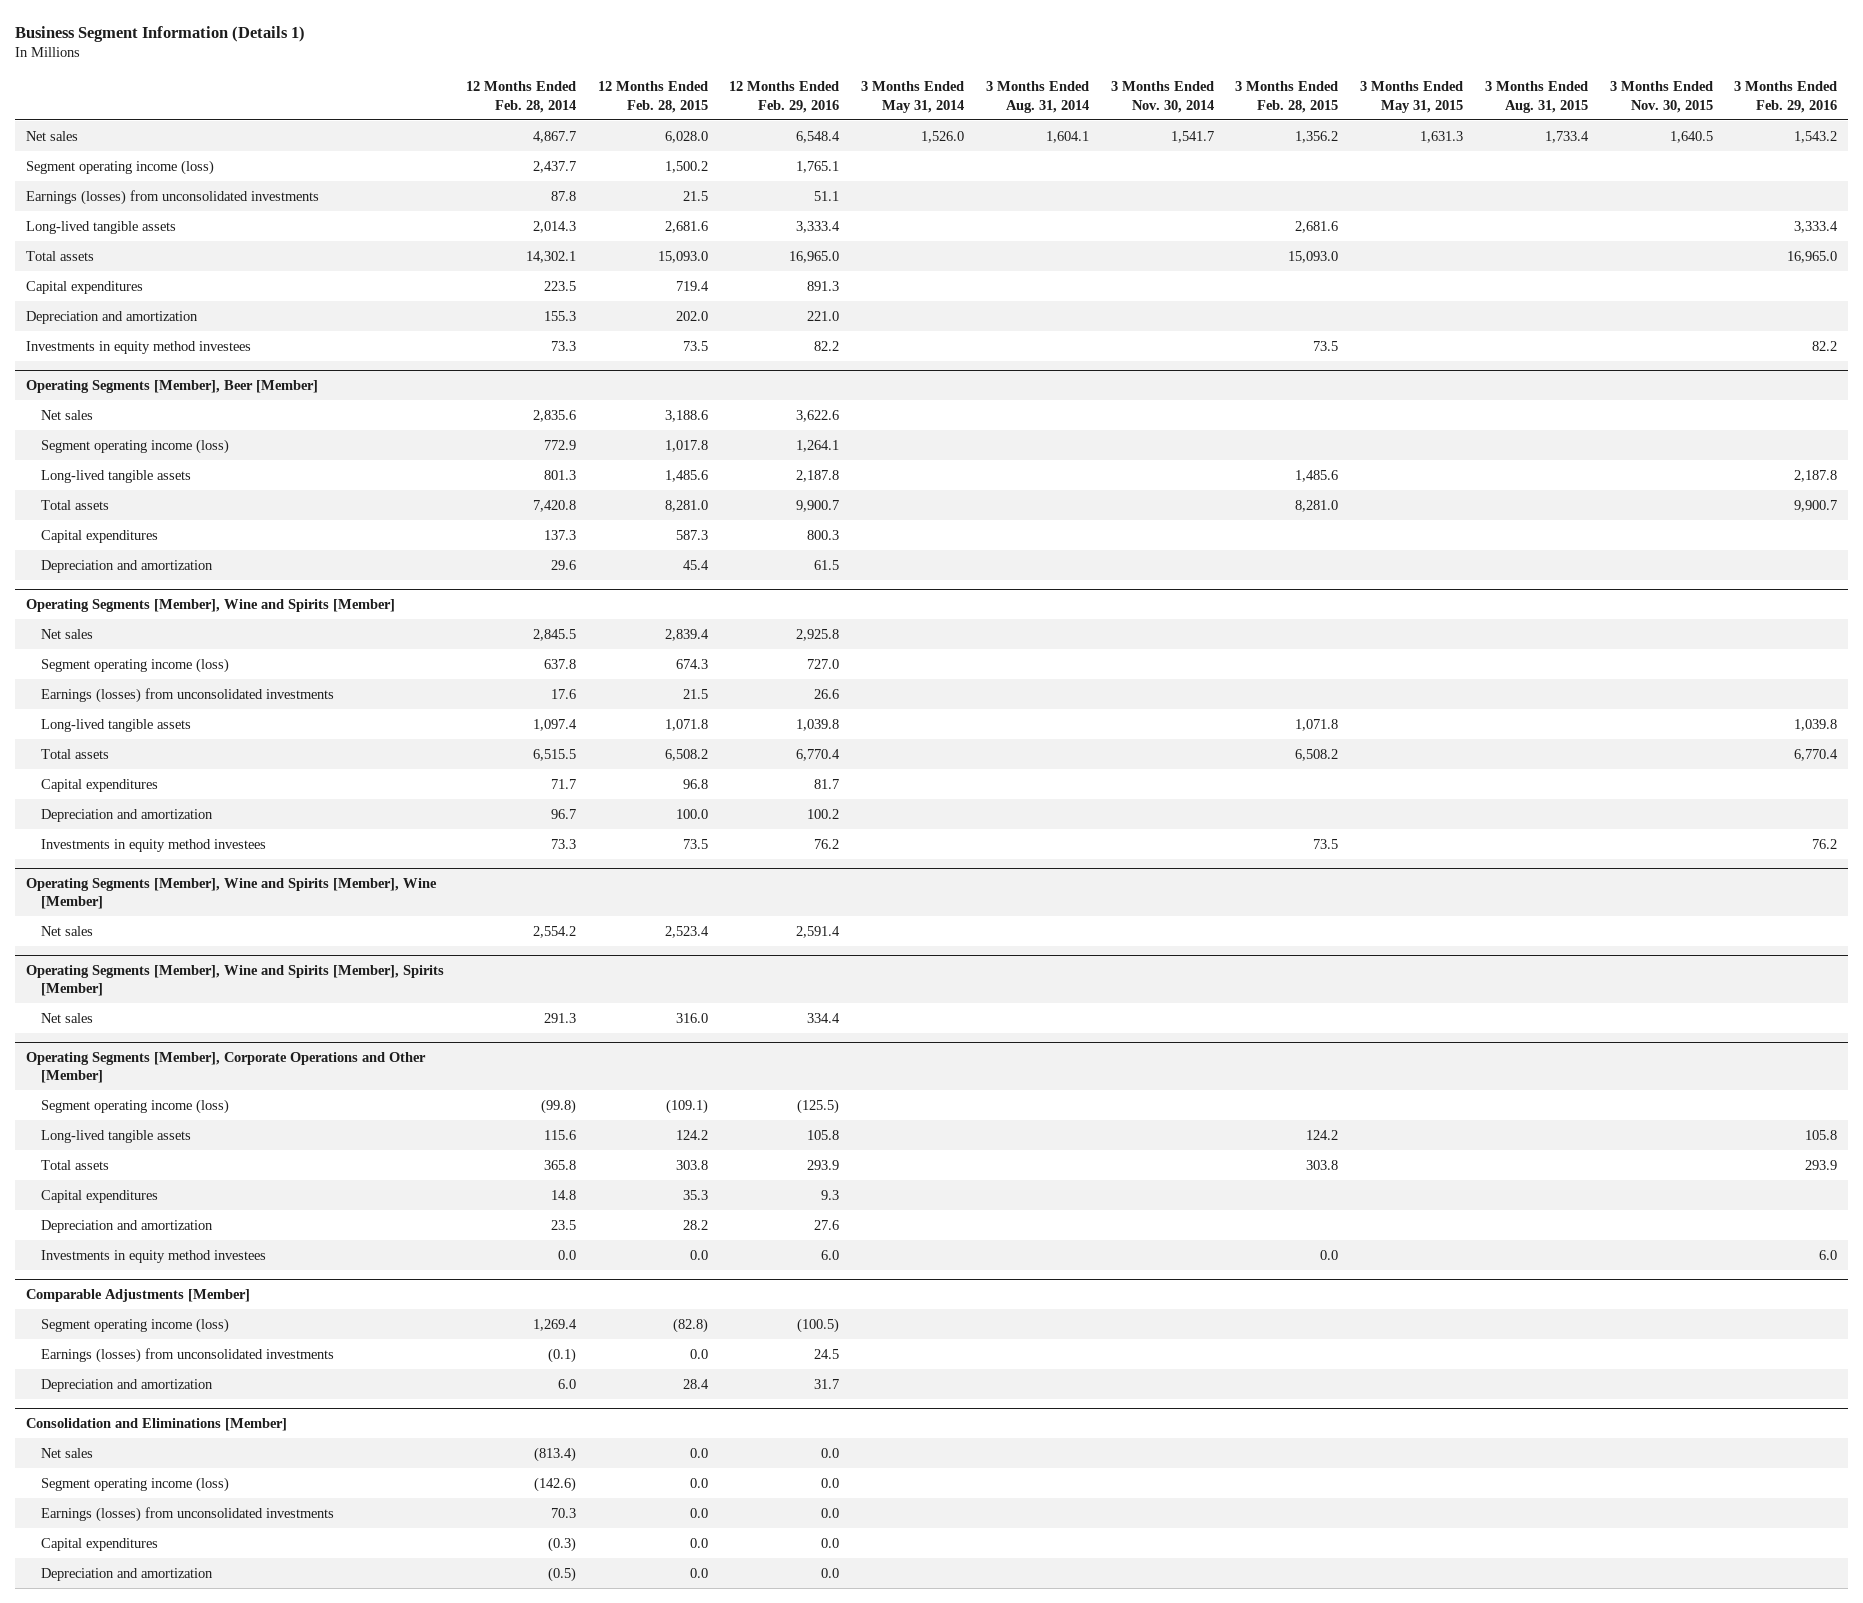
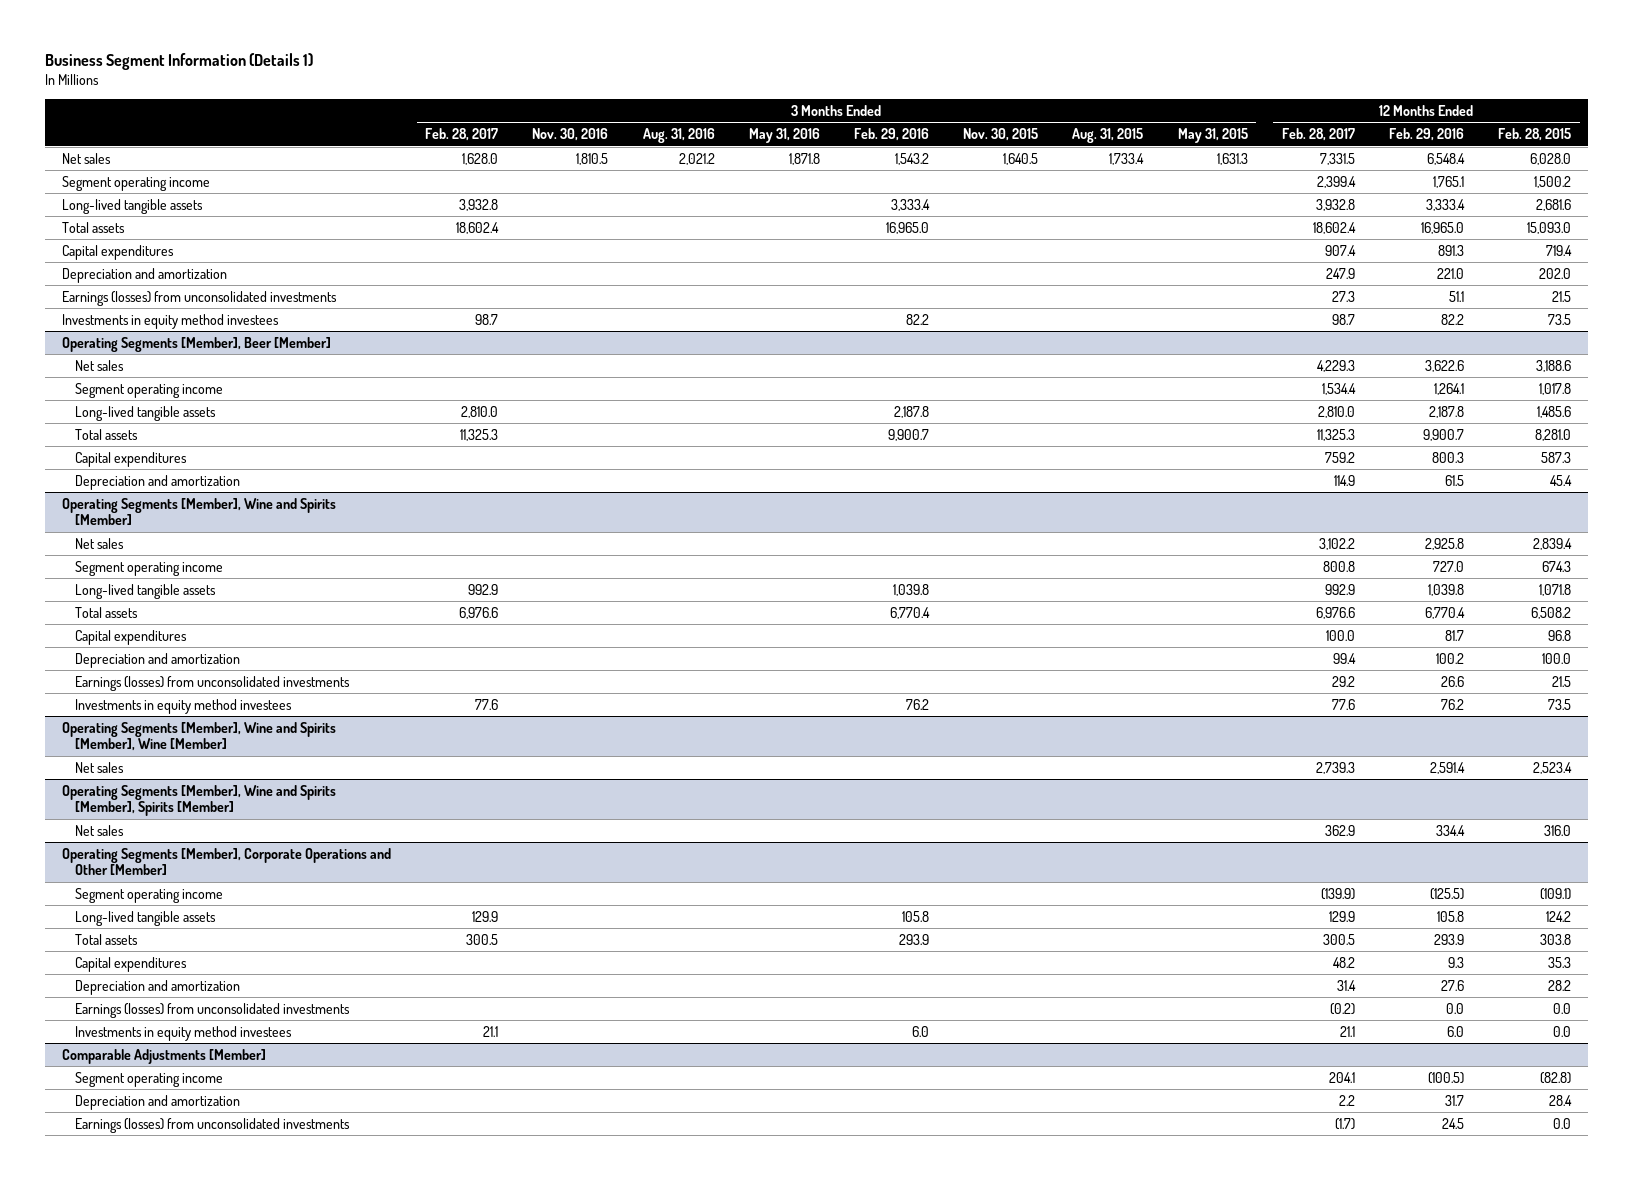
- | 12 Months Ended Feb. 28, 2014 | 12 Months Ended Feb. 28, 2015 | 12 Months Ended Feb. 29, 2016 | 3 Months Ended May 31, 2014 | 3 Months Ended Aug. 31, 2014 | 3 Months Ended Nov. 30, 2014 | 3 Months Ended Feb. 28, 2015 | 3 Months Ended May 31, 2015 | 3 Months Ended Aug. 31, 2015 | 3 Months Ended Nov. 30, 2015 | 3 Months Ended Feb. 29, 2016
+ | 3 Months Ended Feb. 28, 2017 | 3 Months Ended Nov. 30, 2016 | 3 Months Ended Aug. 31, 2016 | 3 Months Ended May 31, 2016 | 3 Months Ended Feb. 29, 2016 | 3 Months Ended Nov. 30, 2015 | 3 Months Ended Aug. 31, 2015 | 3 Months Ended May 31, 2015 | 12 Months Ended Feb. 28, 2017 | 12 Months Ended Feb. 29, 2016 | 12 Months Ended Feb. 28, 2015
- Segment operating income (loss) | 2,437.7 | 1,500.2 | 1,765.1 | | | | | | | |
+ Segment operating income | | | | | | | | | 2,399.4 | 1,765.1 | 1,500.2
moved down: Earnings (losses) from unconsolidated investments | | | | | | | | | 27.3 | 51.1 | 21.5
@ Operating Segments [Member], Beer [Member]
- Segment operating income (loss) | 772.9 | 1,017.8 | 1,264.1 | | | | | | | |
+ Segment operating income | | | | | | | | | 1,534.4 | 1,264.1 | 1,017.8
@ Operating Segments [Member], Wine and Spirits [Member]
- Segment operating income (loss) | 637.8 | 674.3 | 727.0 | | | | | | | |
+ Segment operating income | | | | | | | | | 800.8 | 727.0 | 674.3
moved down: Earnings (losses) from unconsolidated investments | | | | | | | | | 29.2 | 26.6 | 21.5
@ Operating Segments [Member], Corporate Operations and Other [Member]
- Segment operating income (loss) | (99.8) | (109.1) | (125.5) | | | | | | | |
+ Segment operating income | | | | | | | | | (139.9) | (125.5) | (109.1)
+ Earnings (losses) from unconsolidated investments | | | | | | | | | (0.2) | 0.0 | 0.0
@ Comparable Adjustments [Member]
- Segment operating income (loss) | 1,269.4 | (82.8) | (100.5) | | | | | | | |
+ Segment operating income | | | | | | | | | 204.1 | (100.5) | (82.8)
- Consolidation and Eliminations [Member]
- Net sales | (813.4) | 0.0 | 0.0 | | | | | | | |
- Segment operating income (loss) | (142.6) | 0.0 | 0.0 | | | | | | | |
- Earnings (losses) from unconsolidated investments | 70.3 | 0.0 | 0.0 | | | | | | | |
- Capital expenditures | (0.3) | 0.0 | 0.0 | | | | | | | |
- Depreciation and amortization | (0.5) | 0.0 | 0.0 | | | | | | | |
@ Comparable Adjustments [Member]
moved down: Earnings (losses) from unconsolidated investments | | | | | | | | | (1.7) | 24.5 | 0.0

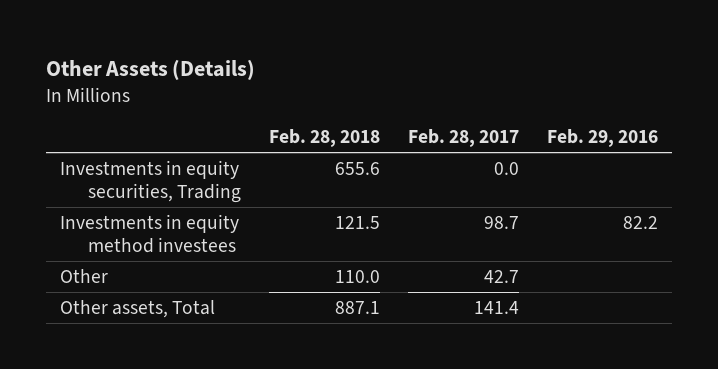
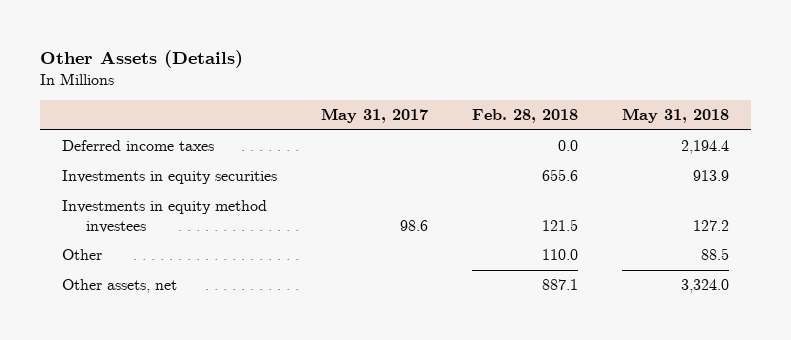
- | Feb. 28, 2018 | Feb. 28, 2017 | Feb. 29, 2016
+ | May 31, 2017 | Feb. 28, 2018 | May 31, 2018
- Investments in equity securities, Trading | 655.6 | 0.0 |
+ Deferred income taxes | | 0.0 | 2,194.4
+ Investments in equity securities | | 655.6 | 913.9
- Other assets, Total | 887.1 | 141.4 |
+ Other assets, net | | 887.1 | 3,324.0

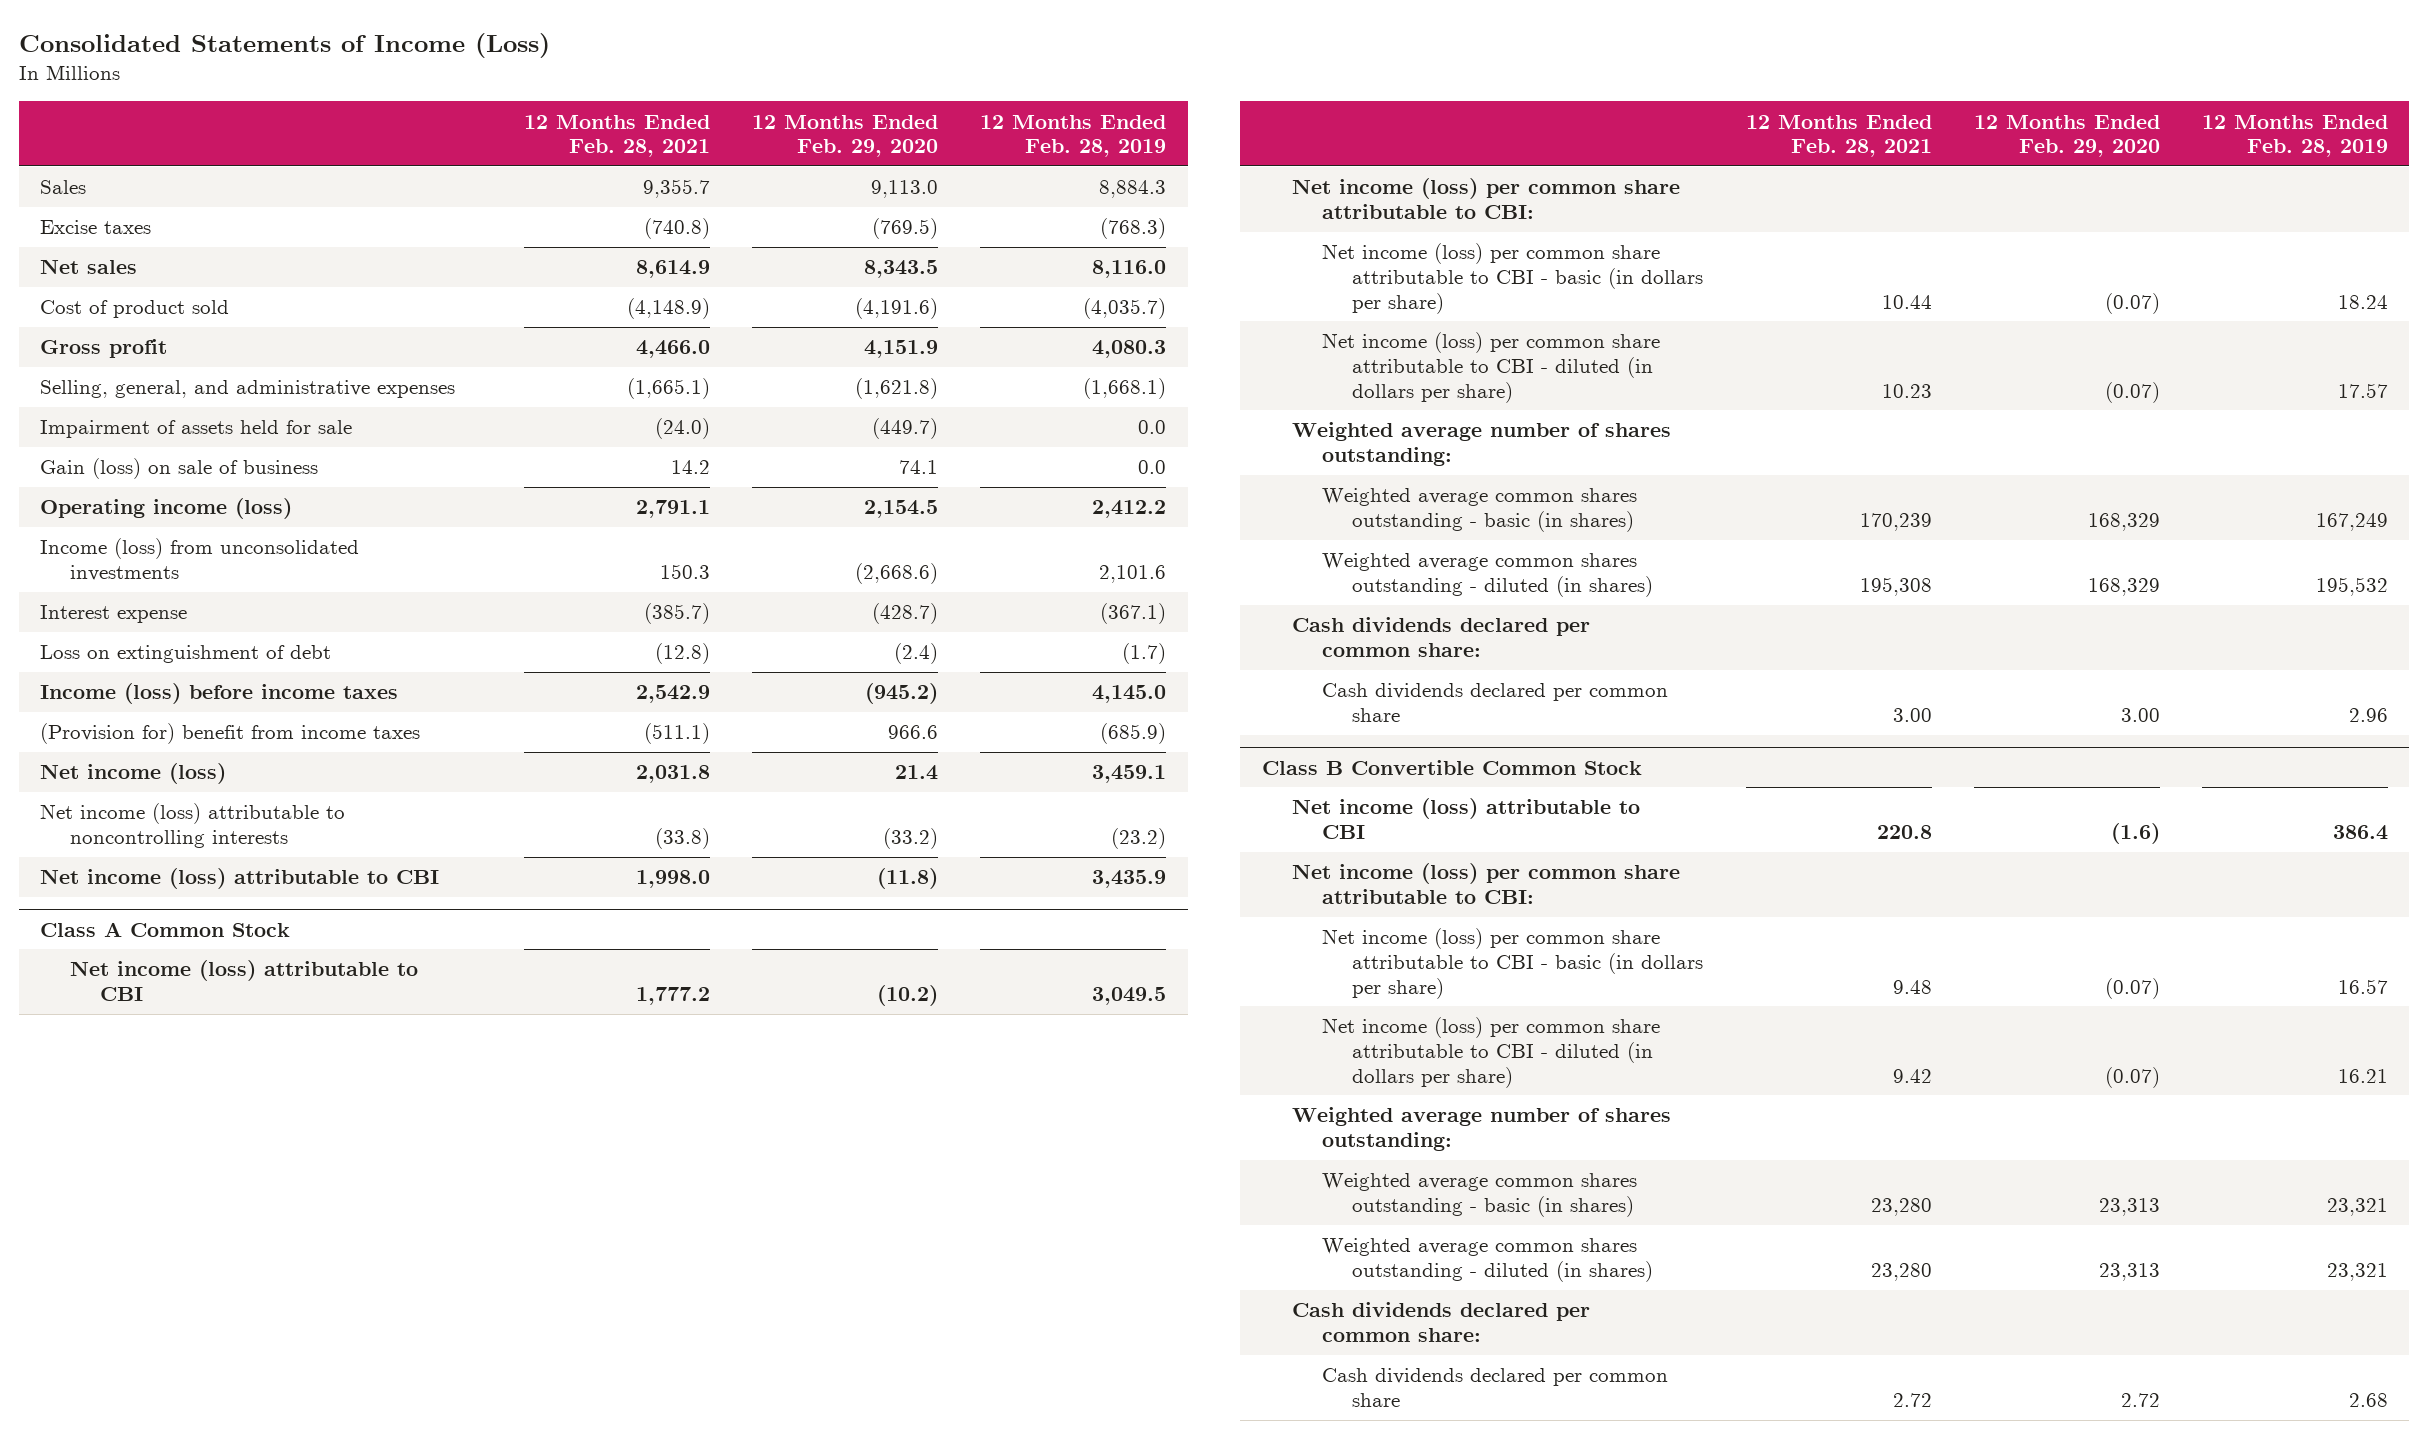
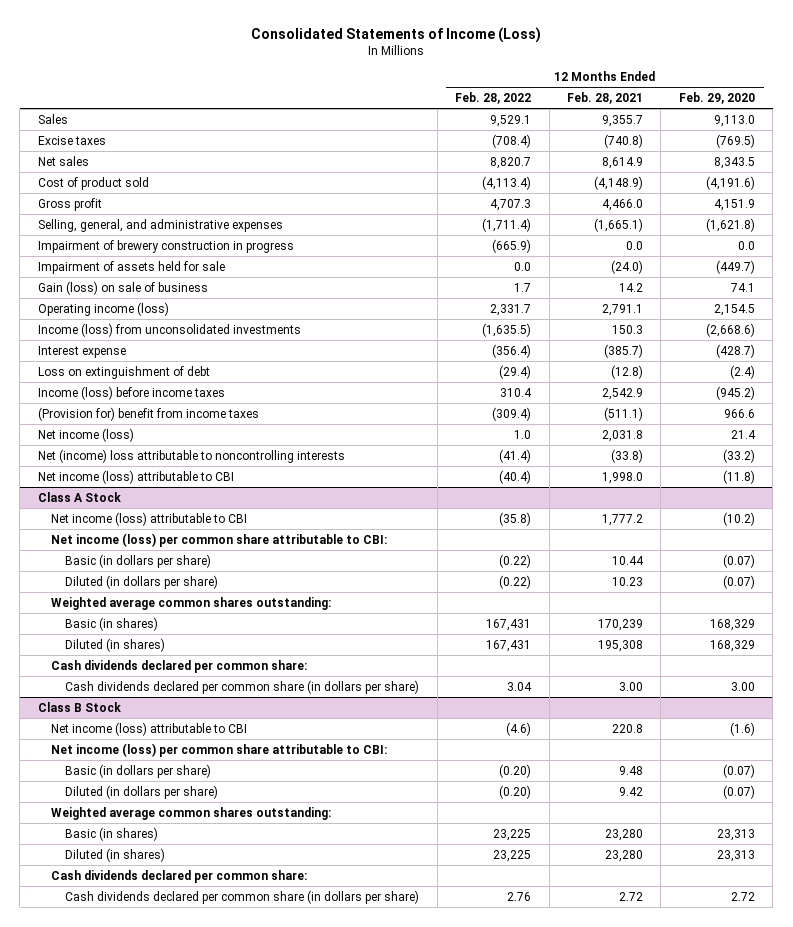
- | 12 Months Ended Feb. 28, 2021 | 12 Months Ended Feb. 29, 2020 | 12 Months Ended Feb. 28, 2019
+ | 12 Months Ended Feb. 28, 2022 | 12 Months Ended Feb. 28, 2021 | 12 Months Ended Feb. 29, 2020
+ Impairment of brewery construction in progress | (665.9) | 0.0 | 0.0
- Net income (loss) attributable to noncontrolling interests | (33.8) | (33.2) | (23.2)
+ Net (income) loss attributable to noncontrolling interests | (41.4) | (33.8) | (33.2)
- Class A Common Stock
+ Class A Stock
- Net income (loss) per common share attributable to CBI - basic (in dollars per share) | 10.44 | (0.07) | 18.24
- Net income (loss) per common share attributable to CBI - diluted (in dollars per share) | 10.23 | (0.07) | 17.57
- Weighted average number of shares outstanding:
- Weighted average common shares outstanding - basic (in shares) | 170,239 | 168,329 | 167,249
- Weighted average common shares outstanding - diluted (in shares) | 195,308 | 168,329 | 195,532
+ Basic (in dollars per share) | (0.22) | 10.44 | (0.07)
+ Diluted (in dollars per share) | (0.22) | 10.23 | (0.07)
+ Weighted average common shares outstanding:
+ Basic (in shares) | 167,431 | 170,239 | 168,329
+ Diluted (in shares) | 167,431 | 195,308 | 168,329
- Cash dividends declared per common share | 3.00 | 3.00 | 2.96
- Class B Convertible Common Stock
+ Cash dividends declared per common share (in dollars per share) | 3.04 | 3.00 | 3.00
+ Class B Stock
- Net income (loss) per common share attributable to CBI - basic (in dollars per share) | 9.48 | (0.07) | 16.57
- Net income (loss) per common share attributable to CBI - diluted (in dollars per share) | 9.42 | (0.07) | 16.21
- Weighted average number of shares outstanding:
- Weighted average common shares outstanding - basic (in shares) | 23,280 | 23,313 | 23,321
- Weighted average common shares outstanding - diluted (in shares) | 23,280 | 23,313 | 23,321
+ Basic (in dollars per share) | (0.20) | 9.48 | (0.07)
+ Diluted (in dollars per share) | (0.20) | 9.42 | (0.07)
+ Weighted average common shares outstanding:
+ Basic (in shares) | 23,225 | 23,280 | 23,313
+ Diluted (in shares) | 23,225 | 23,280 | 23,313
- Cash dividends declared per common share | 2.72 | 2.72 | 2.68
+ Cash dividends declared per common share (in dollars per share) | 2.76 | 2.72 | 2.72

